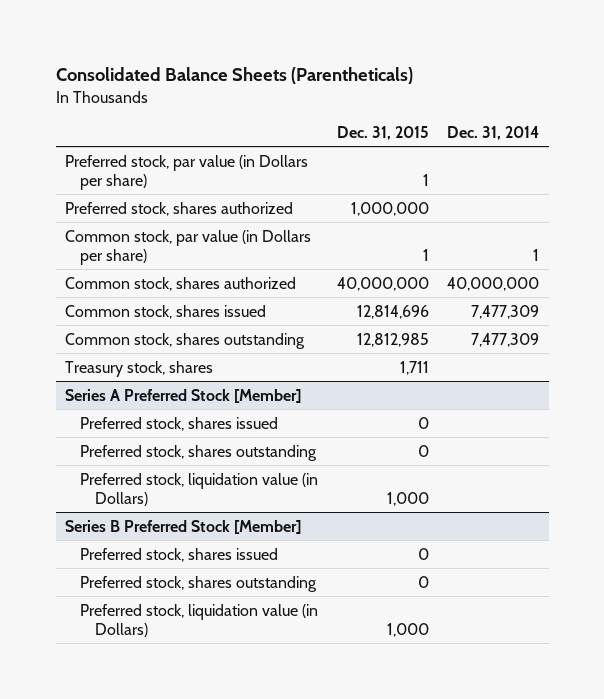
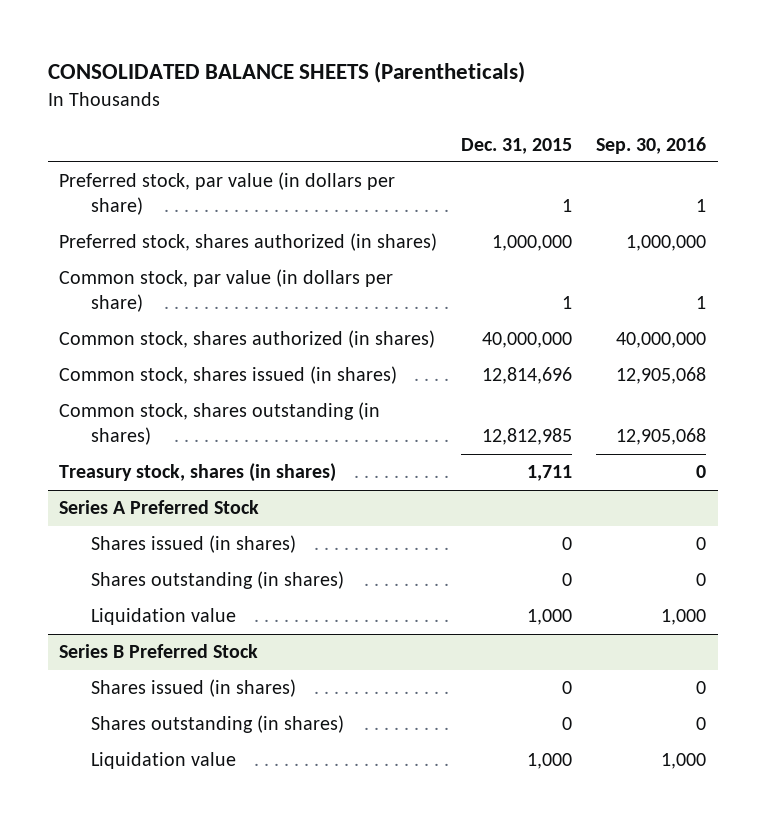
- Consolidated Balance Sheets (Parentheticals)
+ CONSOLIDATED BALANCE SHEETS (Parentheticals)
- | Dec. 31, 2015 | Dec. 31, 2014
+ | Dec. 31, 2015 | Sep. 30, 2016
- Preferred stock, par value (in Dollars per share) | 1 |
- Preferred stock, shares authorized | 1,000,000 |
- Common stock, par value (in Dollars per share) | 1 | 1
- Common stock, shares authorized | 40,000,000 | 40,000,000
- Common stock, shares issued | 12,814,696 | 7,477,309
- Common stock, shares outstanding | 12,812,985 | 7,477,309
- Treasury stock, shares | 1,711 |
- Series A Preferred Stock [Member]
- Preferred stock, shares issued | 0 |
- Preferred stock, shares outstanding | 0 |
- Preferred stock, liquidation value (in Dollars) | 1,000 |
- Series B Preferred Stock [Member]
- Preferred stock, shares issued | 0 |
- Preferred stock, shares outstanding | 0 |
- Preferred stock, liquidation value (in Dollars) | 1,000 |
+ Preferred stock, par value (in dollars per share) | 1 | 1
+ Preferred stock, shares authorized (in shares) | 1,000,000 | 1,000,000
+ Common stock, par value (in dollars per share) | 1 | 1
+ Common stock, shares authorized (in shares) | 40,000,000 | 40,000,000
+ Common stock, shares issued (in shares) | 12,814,696 | 12,905,068
+ Common stock, shares outstanding (in shares) | 12,812,985 | 12,905,068
+ Treasury stock, shares (in shares) | 1,711 | 0
+ Series A Preferred Stock
+ Shares issued (in shares) | 0 | 0
+ Shares outstanding (in shares) | 0 | 0
+ Liquidation value | 1,000 | 1,000
+ Series B Preferred Stock
+ Shares issued (in shares) | 0 | 0
+ Shares outstanding (in shares) | 0 | 0
+ Liquidation value | 1,000 | 1,000

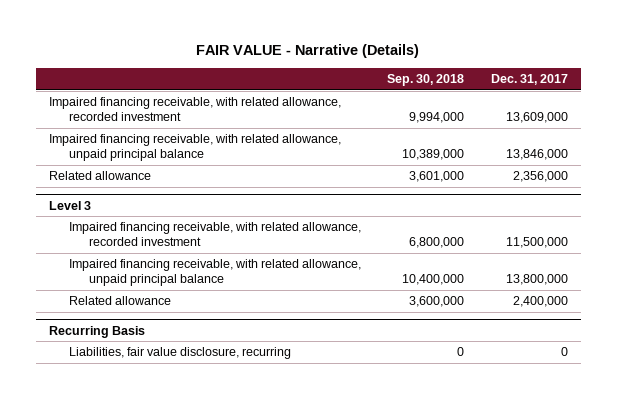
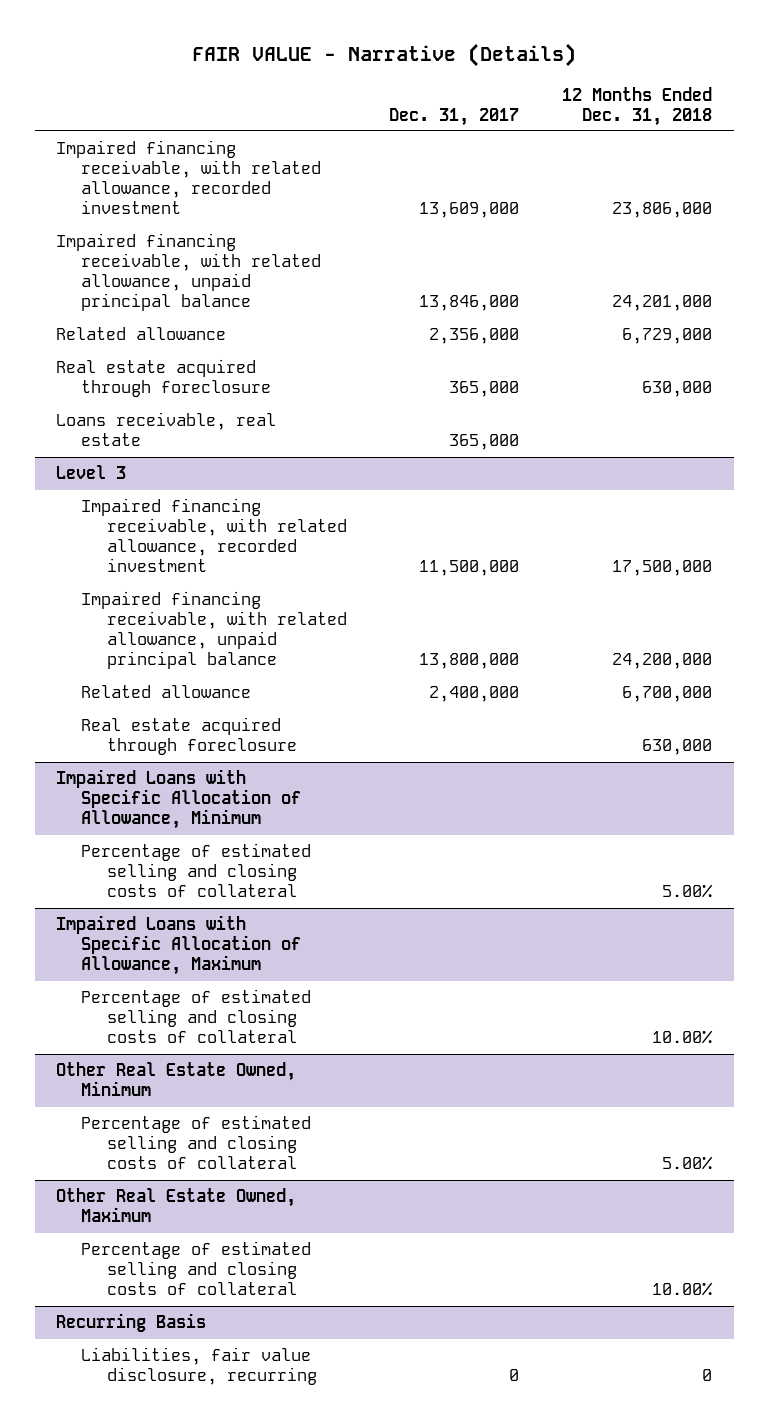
- | Sep. 30, 2018 | Dec. 31, 2017
+ | Dec. 31, 2017 | 12 Months Ended Dec. 31, 2018
+ Real estate acquired through foreclosure | 365,000 | 630,000
+ Loans receivable, real estate | 365,000 |
@ Level 3
+ Real estate acquired through foreclosure | | 630,000
+ Impaired Loans with Specific Allocation of Allowance, Minimum
+ Percentage of estimated selling and closing costs of collateral | | 5.00%
+ Impaired Loans with Specific Allocation of Allowance, Maximum
+ Percentage of estimated selling and closing costs of collateral | | 10.00%
+ Other Real Estate Owned, Minimum
+ Percentage of estimated selling and closing costs of collateral | | 5.00%
+ Other Real Estate Owned, Maximum
+ Percentage of estimated selling and closing costs of collateral | | 10.00%

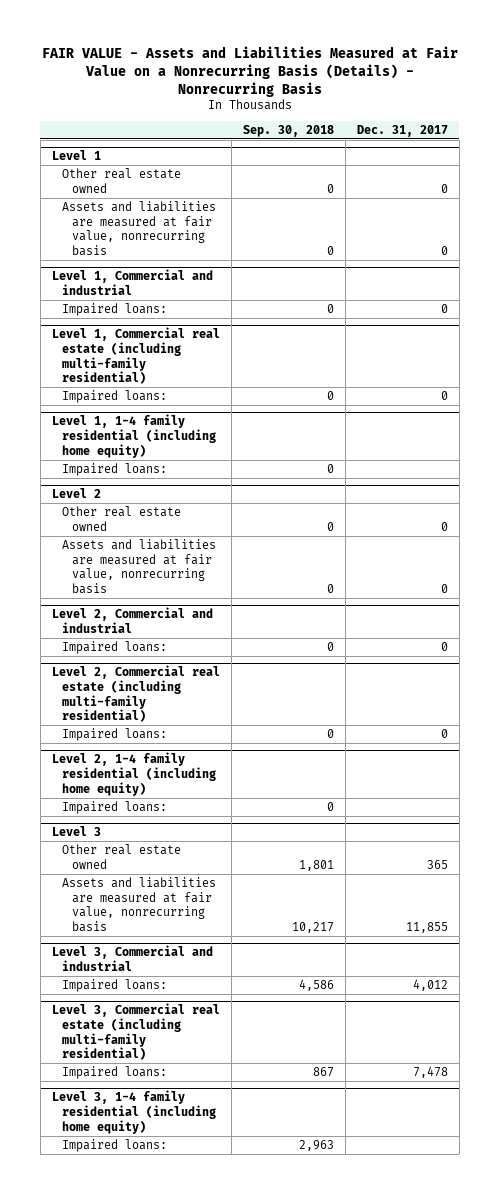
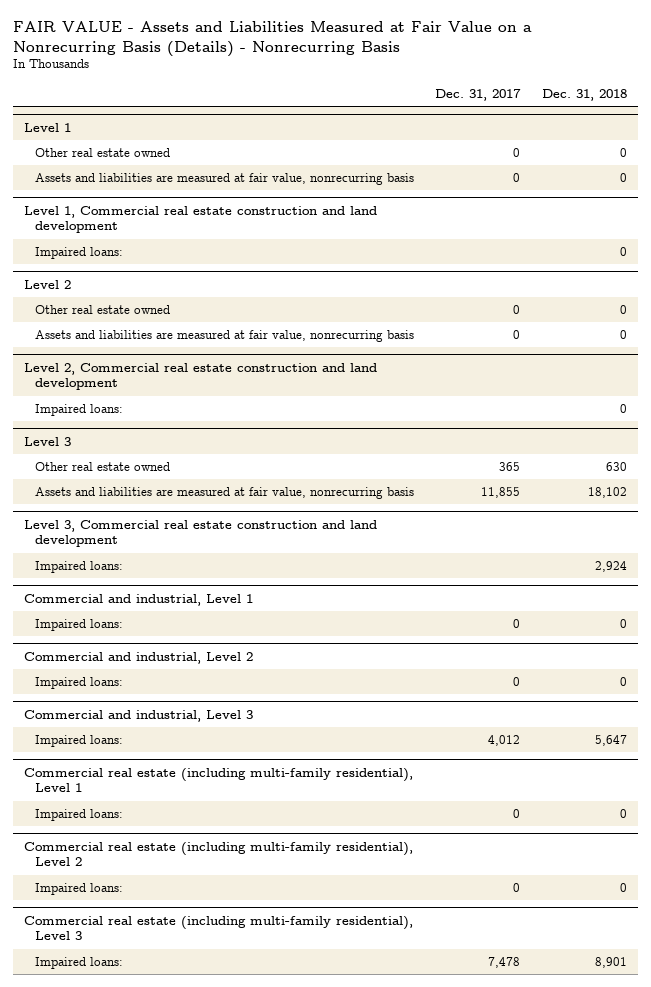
- | Sep. 30, 2018 | Dec. 31, 2017
+ | Dec. 31, 2017 | Dec. 31, 2018
- Level 1, Commercial and industrial
- Impaired loans: | 0 | 0
- Level 1, Commercial real estate (including multi-family residential)
- Impaired loans: | 0 | 0
- Level 1, 1-4 family residential (including home equity)
+ Level 1, Commercial real estate construction and land development
- Level 2, Commercial and industrial
- Impaired loans: | 0 | 0
- Level 2, Commercial real estate (including multi-family residential)
- Impaired loans: | 0 | 0
- Level 2, 1-4 family residential (including home equity)
+ Level 2, Commercial real estate construction and land development
- Level 3, Commercial and industrial
+ Level 3, Commercial real estate construction and land development
+ Impaired loans: | | 2,924
+ Commercial and industrial, Level 1
+ Impaired loans: | 0 | 0
+ Commercial and industrial, Level 2
+ Impaired loans: | 0 | 0
+ Commercial and industrial, Level 3
- Level 3, Commercial real estate (including multi-family residential)
+ Commercial real estate (including multi-family residential), Level 1
+ Impaired loans: | 0 | 0
+ Commercial real estate (including multi-family residential), Level 2
+ Impaired loans: | 0 | 0
+ Commercial real estate (including multi-family residential), Level 3
- Level 3, 1-4 family residential (including home equity)
- Impaired loans: | 2,963 |

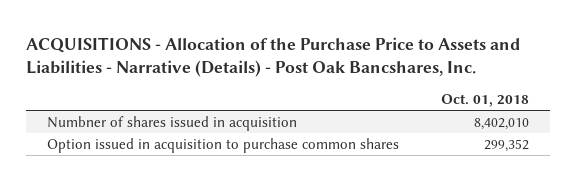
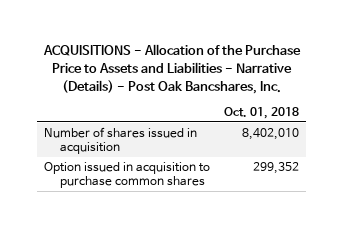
- Numbner of shares issued in acquisition | 8,402,010
+ Number of shares issued in acquisition | 8,402,010

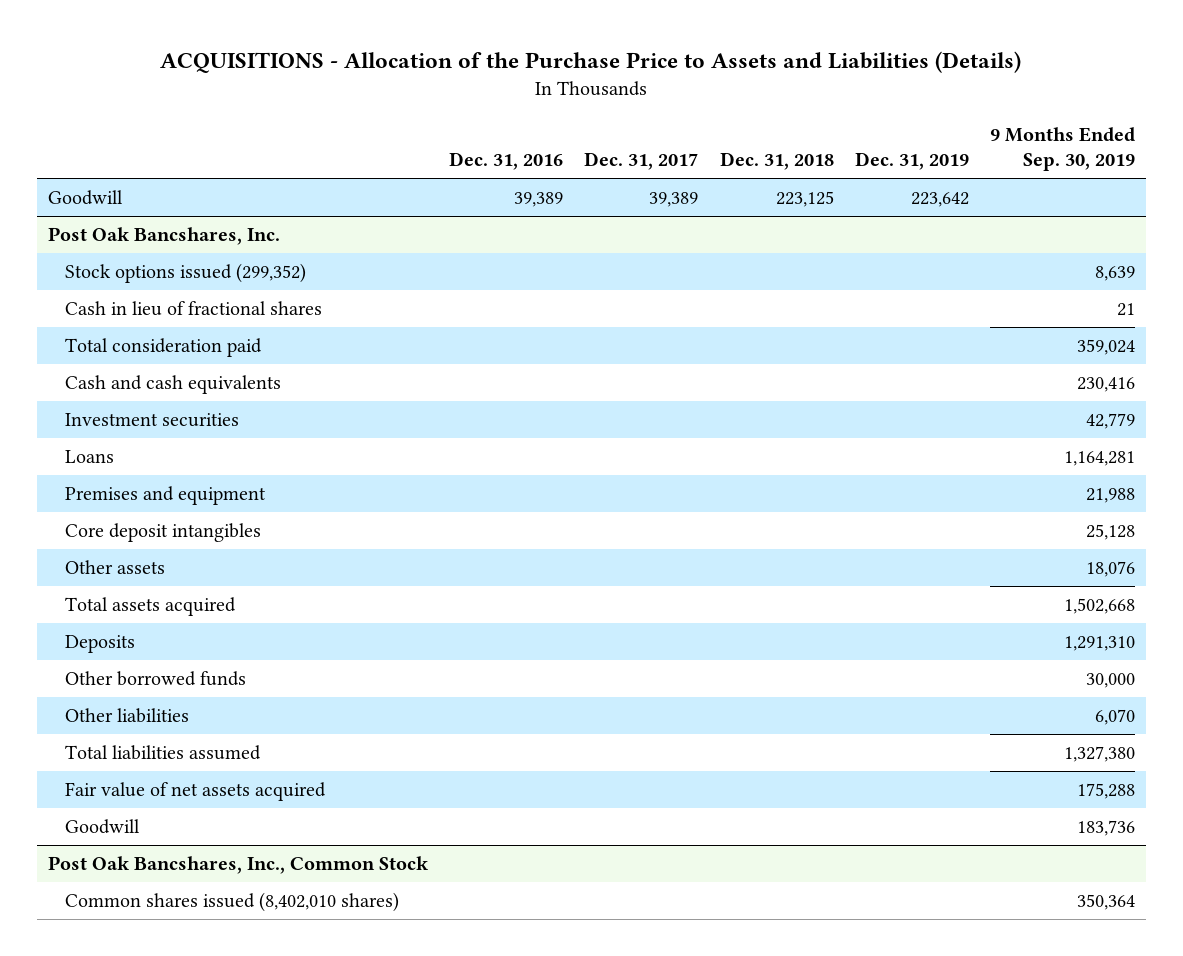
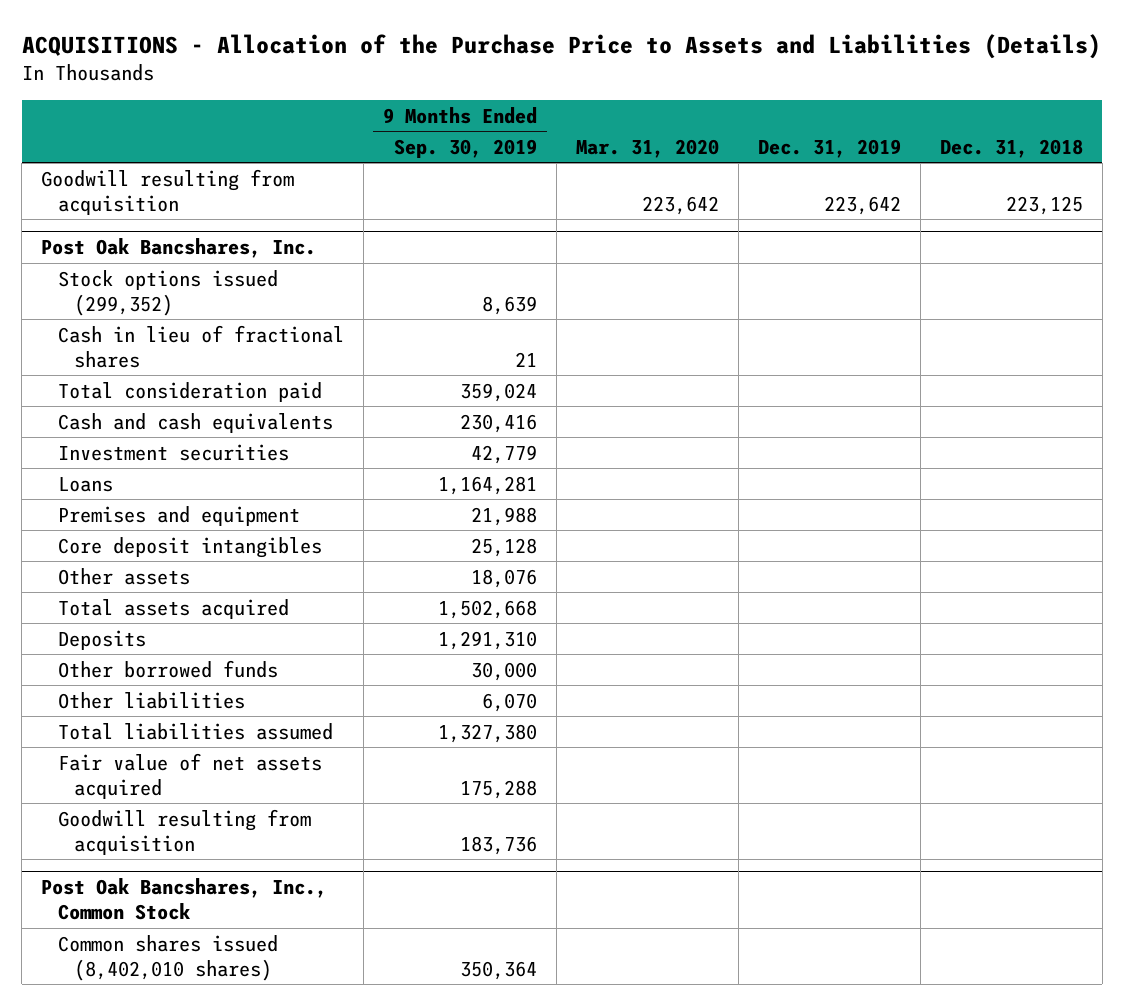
- | Dec. 31, 2016 | Dec. 31, 2017 | Dec. 31, 2018 | Dec. 31, 2019 | 9 Months Ended Sep. 30, 2019
+ | 9 Months Ended Sep. 30, 2019 | Mar. 31, 2020 | Dec. 31, 2019 | Dec. 31, 2018
- Goodwill | 39,389 | 39,389 | 223,125 | 223,642 |
+ Goodwill resulting from acquisition | | 223,642 | 223,642 | 223,125
@ Post Oak Bancshares, Inc.
- Goodwill | | | | | 183,736
+ Goodwill resulting from acquisition | 183,736 | | |

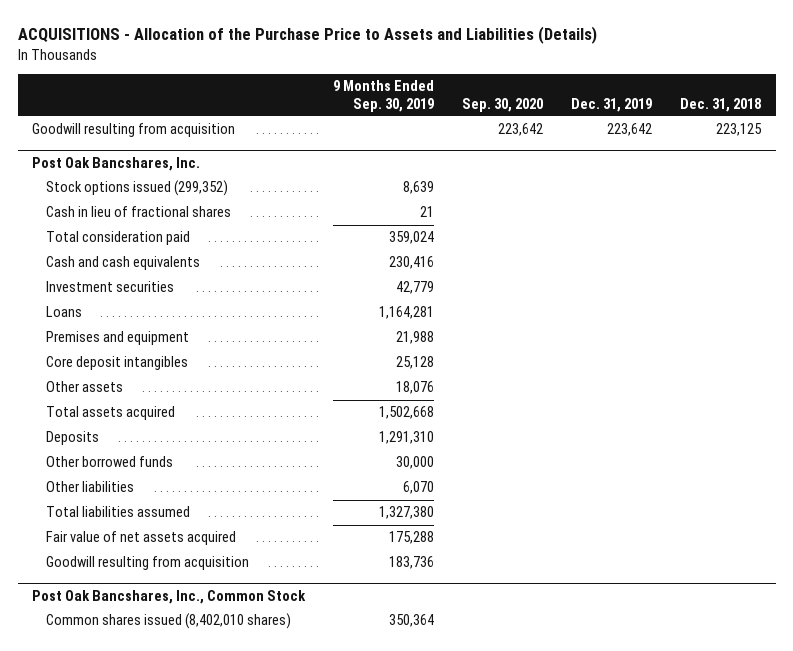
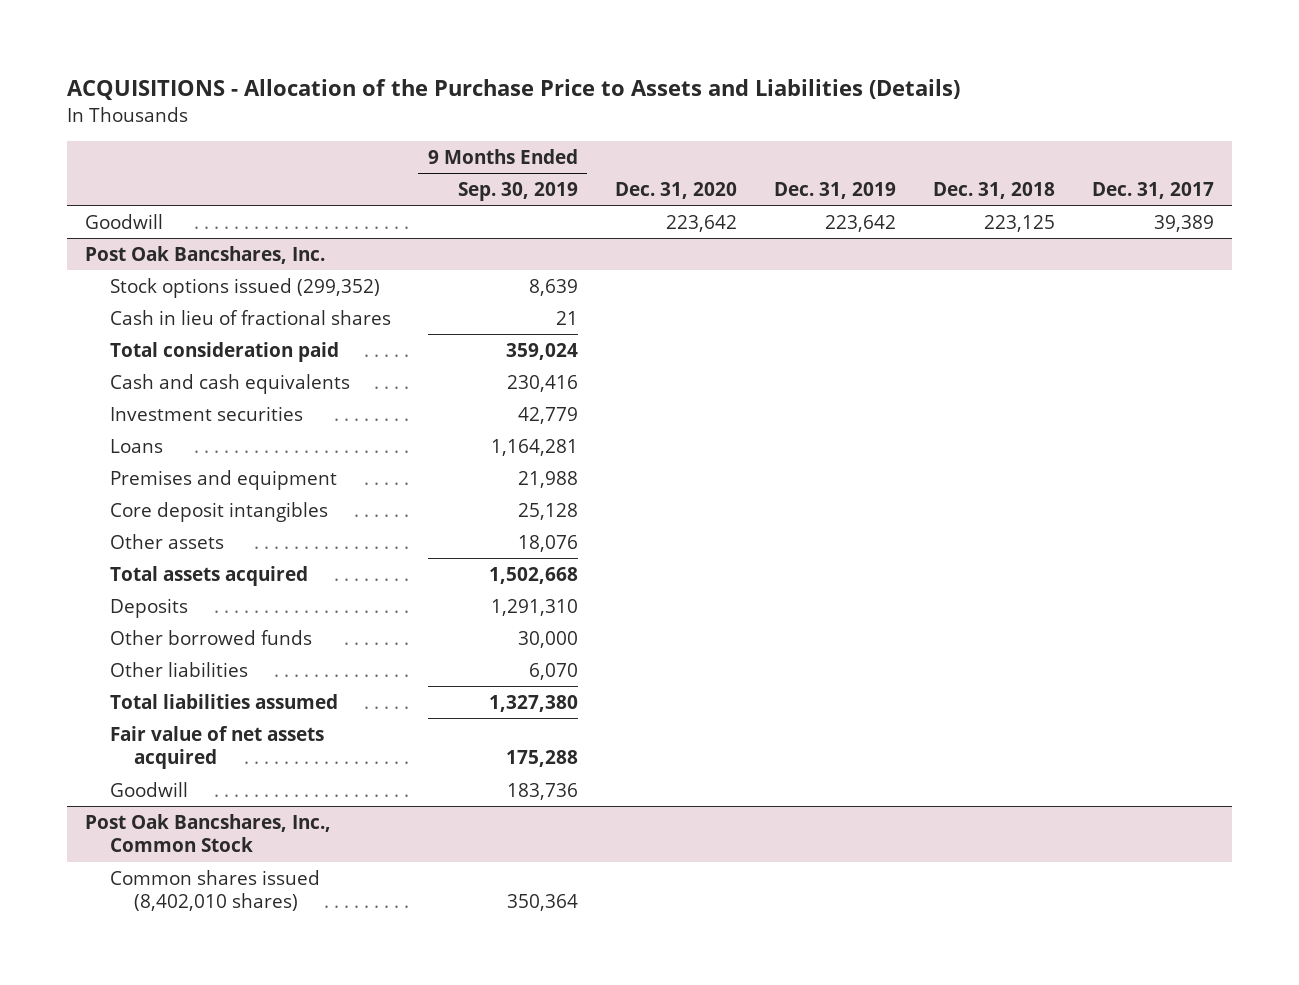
- | 9 Months Ended Sep. 30, 2019 | Sep. 30, 2020 | Dec. 31, 2019 | Dec. 31, 2018
+ | 9 Months Ended Sep. 30, 2019 | Dec. 31, 2020 | Dec. 31, 2019 | Dec. 31, 2018 | Dec. 31, 2017
- Goodwill resulting from acquisition | | 223,642 | 223,642 | 223,125
+ Goodwill | | 223,642 | 223,642 | 223,125 | 39,389
@ Post Oak Bancshares, Inc.
- Goodwill resulting from acquisition | 183,736 | | |
+ Goodwill | 183,736 | | | |

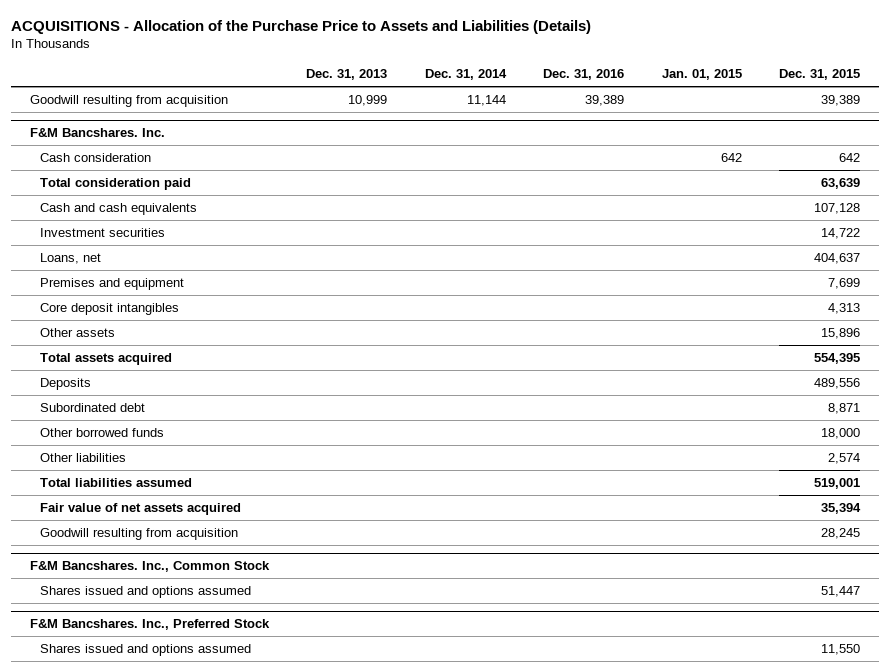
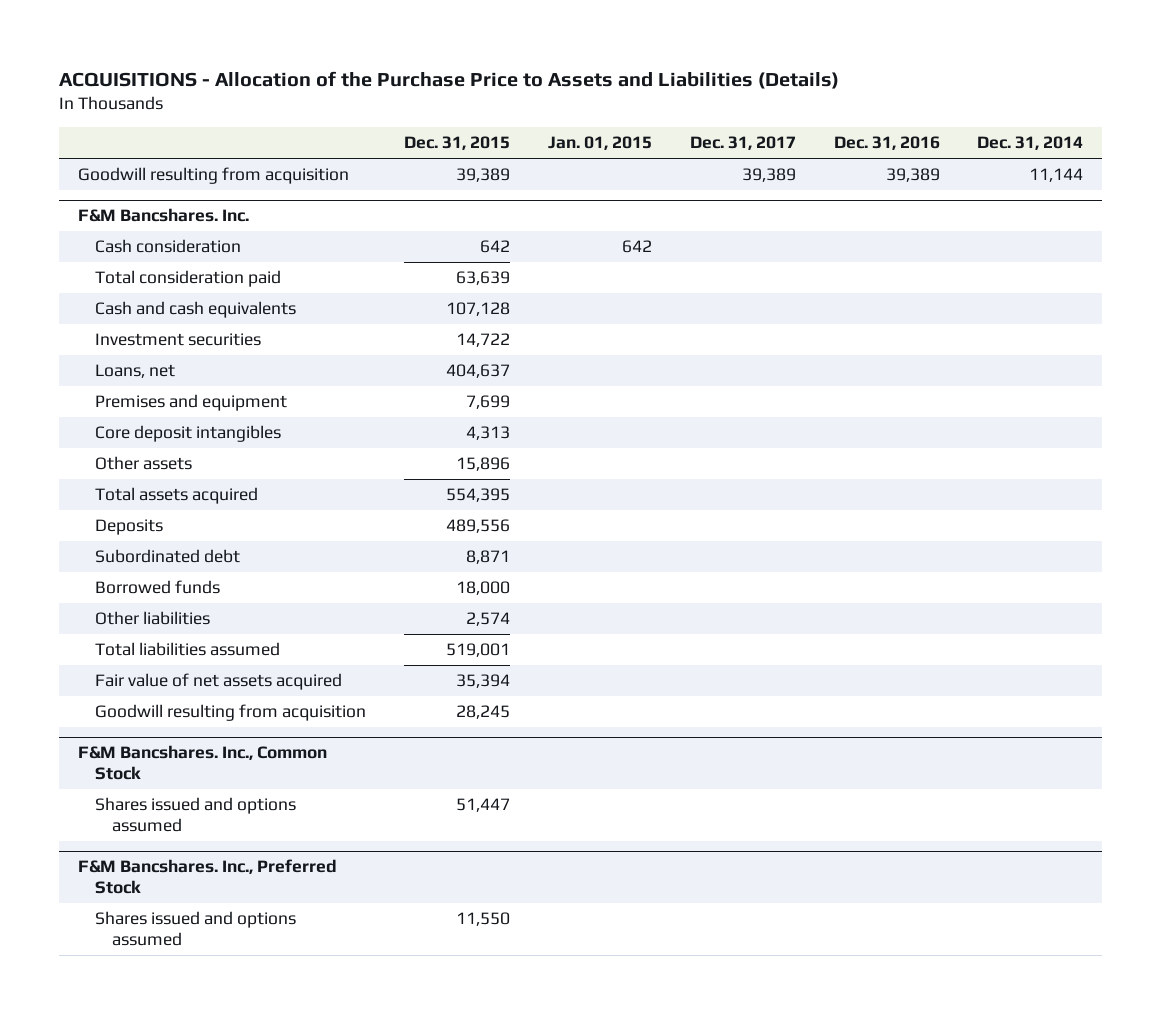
- | Dec. 31, 2013 | Dec. 31, 2014 | Dec. 31, 2016 | Jan. 01, 2015 | Dec. 31, 2015
+ | Dec. 31, 2015 | Jan. 01, 2015 | Dec. 31, 2017 | Dec. 31, 2016 | Dec. 31, 2014
@ F&M Bancshares. Inc.
- Other borrowed funds | | | | | 18,000
+ Borrowed funds | 18,000 | | | |

